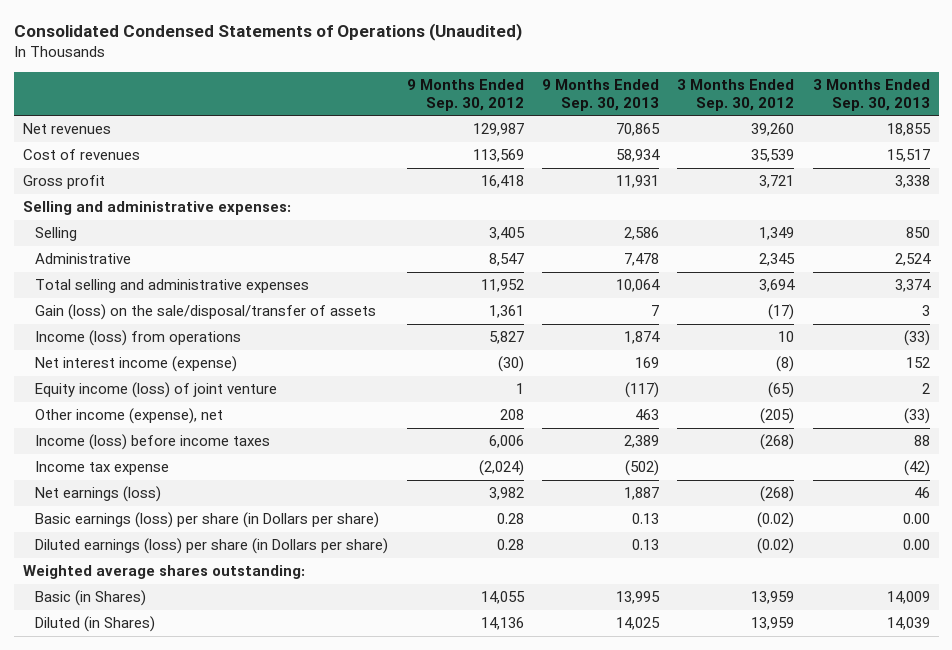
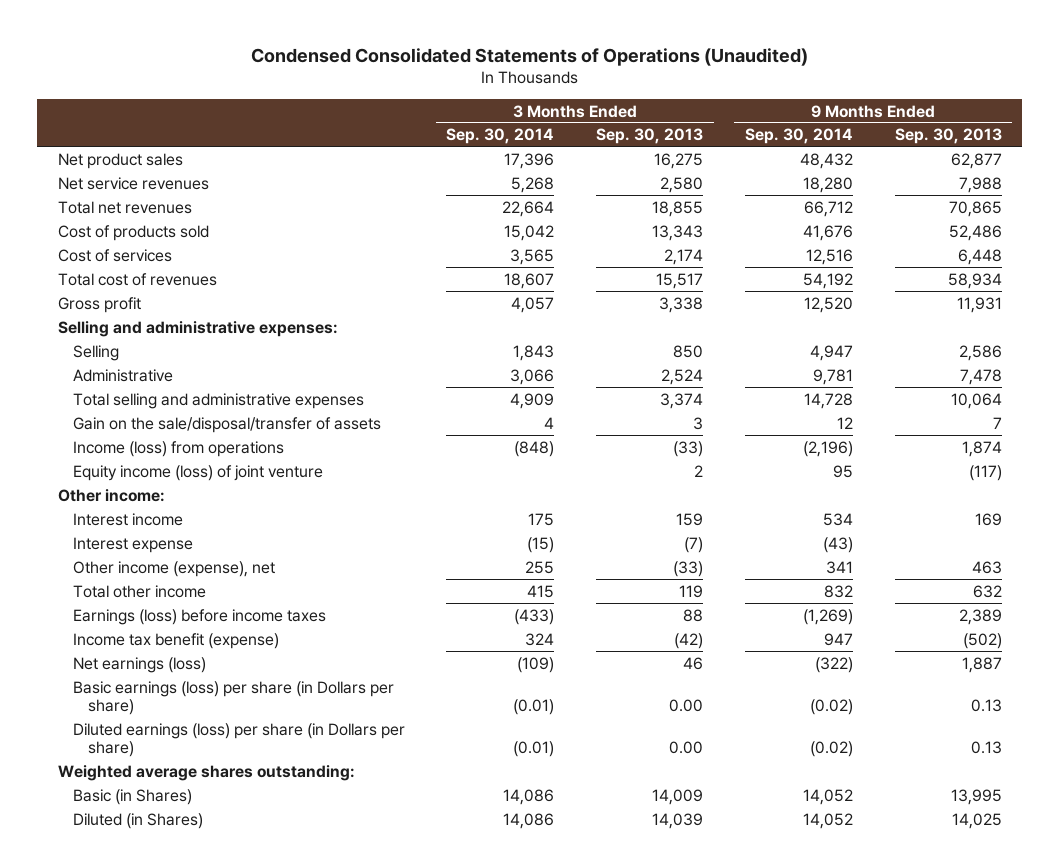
- Consolidated Condensed Statements of Operations (Unaudited)
+ Condensed Consolidated Statements of Operations (Unaudited)
- | 9 Months Ended Sep. 30, 2012 | 9 Months Ended Sep. 30, 2013 | 3 Months Ended Sep. 30, 2012 | 3 Months Ended Sep. 30, 2013
+ | 3 Months Ended Sep. 30, 2014 | 3 Months Ended Sep. 30, 2013 | 9 Months Ended Sep. 30, 2014 | 9 Months Ended Sep. 30, 2013
- Net revenues | 129,987 | 70,865 | 39,260 | 18,855
- Cost of revenues | 113,569 | 58,934 | 35,539 | 15,517
+ Net product sales | 17,396 | 16,275 | 48,432 | 62,877
+ Net service revenues | 5,268 | 2,580 | 18,280 | 7,988
+ Total net revenues | 22,664 | 18,855 | 66,712 | 70,865
+ Cost of products sold | 15,042 | 13,343 | 41,676 | 52,486
+ Cost of services | 3,565 | 2,174 | 12,516 | 6,448
+ Total cost of revenues | 18,607 | 15,517 | 54,192 | 58,934
- Gain (loss) on the sale/disposal/transfer of assets | 1,361 | 7 | (17) | 3
+ Gain on the sale/disposal/transfer of assets | 4 | 3 | 12 | 7
- Net interest income (expense) | (30) | 169 | (8) | 152
+ Other income:
+ Interest income | 175 | 159 | 534 | 169
+ Interest expense | (15) | (7) | (43) |
- Income (loss) before income taxes | 6,006 | 2,389 | (268) | 88
- Income tax expense | (2,024) | (502) | | (42)
+ Total other income | 415 | 119 | 832 | 632
+ Earnings (loss) before income taxes | (433) | 88 | (1,269) | 2,389
+ Income tax benefit (expense) | 324 | (42) | 947 | (502)

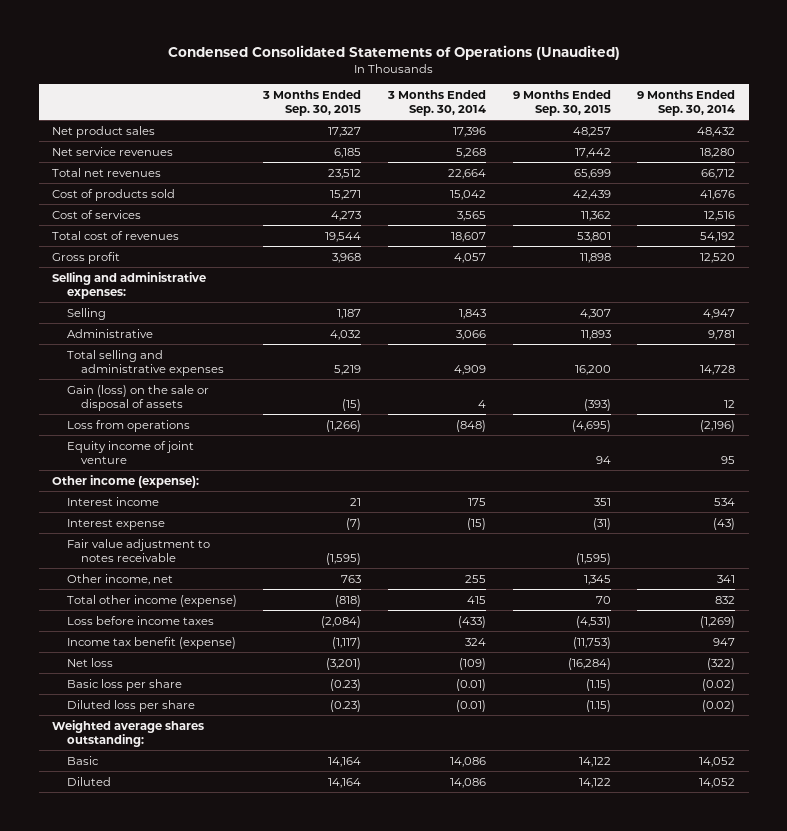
- | 3 Months Ended Sep. 30, 2014 | 3 Months Ended Sep. 30, 2013 | 9 Months Ended Sep. 30, 2014 | 9 Months Ended Sep. 30, 2013
+ | 3 Months Ended Sep. 30, 2015 | 3 Months Ended Sep. 30, 2014 | 9 Months Ended Sep. 30, 2015 | 9 Months Ended Sep. 30, 2014
- Gain on the sale/disposal/transfer of assets | 4 | 3 | 12 | 7
- Income (loss) from operations | (848) | (33) | (2,196) | 1,874
- Equity income (loss) of joint venture | | 2 | 95 | (117)
- Other income:
+ Gain (loss) on the sale or disposal of assets | (15) | 4 | (393) | 12
+ Loss from operations | (1,266) | (848) | (4,695) | (2,196)
+ Equity income of joint venture | | | 94 | 95
+ Other income (expense):
- Other income (expense), net | 255 | (33) | 341 | 463
- Total other income | 415 | 119 | 832 | 632
- Earnings (loss) before income taxes | (433) | 88 | (1,269) | 2,389
+ Fair value adjustment to notes receivable | (1,595) | | (1,595) |
+ Other income, net | 763 | 255 | 1,345 | 341
+ Total other income (expense) | (818) | 415 | 70 | 832
+ Loss before income taxes | (2,084) | (433) | (4,531) | (1,269)
- Net earnings (loss) | (109) | 46 | (322) | 1,887
- Basic earnings (loss) per share (in Dollars per share) | (0.01) | 0.00 | (0.02) | 0.13
- Diluted earnings (loss) per share (in Dollars per share) | (0.01) | 0.00 | (0.02) | 0.13
+ Net loss | (3,201) | (109) | (16,284) | (322)
+ Basic loss per share | (0.23) | (0.01) | (1.15) | (0.02)
+ Diluted loss per share | (0.23) | (0.01) | (1.15) | (0.02)
- Basic (in Shares) | 14,086 | 14,009 | 14,052 | 13,995
- Diluted (in Shares) | 14,086 | 14,039 | 14,052 | 14,025
+ Basic | 14,164 | 14,086 | 14,122 | 14,052
+ Diluted | 14,164 | 14,086 | 14,122 | 14,052

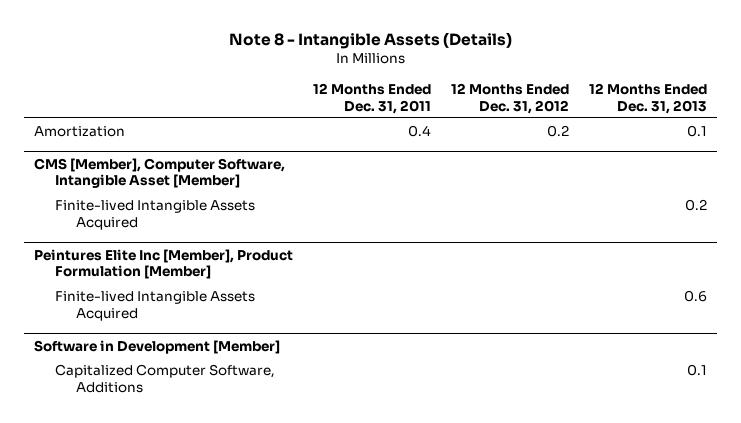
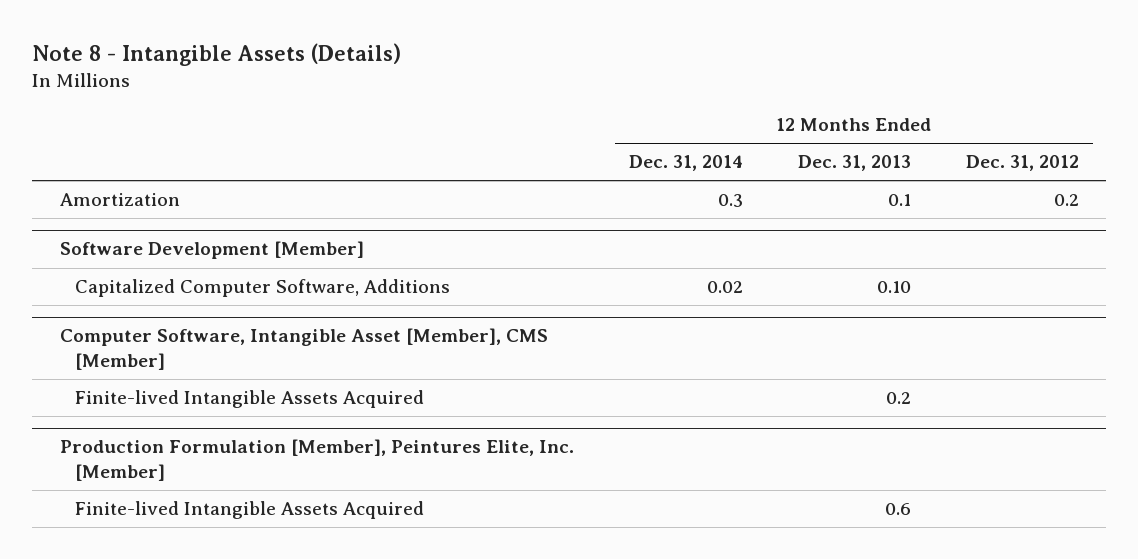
- | 12 Months Ended Dec. 31, 2011 | 12 Months Ended Dec. 31, 2012 | 12 Months Ended Dec. 31, 2013
+ | 12 Months Ended Dec. 31, 2014 | 12 Months Ended Dec. 31, 2013 | 12 Months Ended Dec. 31, 2012
- CMS [Member], Computer Software, Intangible Asset [Member]
+ Software Development [Member]
+ Capitalized Computer Software, Additions | 0.02 | 0.10 |
+ Computer Software, Intangible Asset [Member], CMS [Member]
- Peintures Elite Inc [Member], Product Formulation [Member]
+ Production Formulation [Member], Peintures Elite, Inc. [Member]
- Software in Development [Member]
- Capitalized Computer Software, Additions | | | 0.1

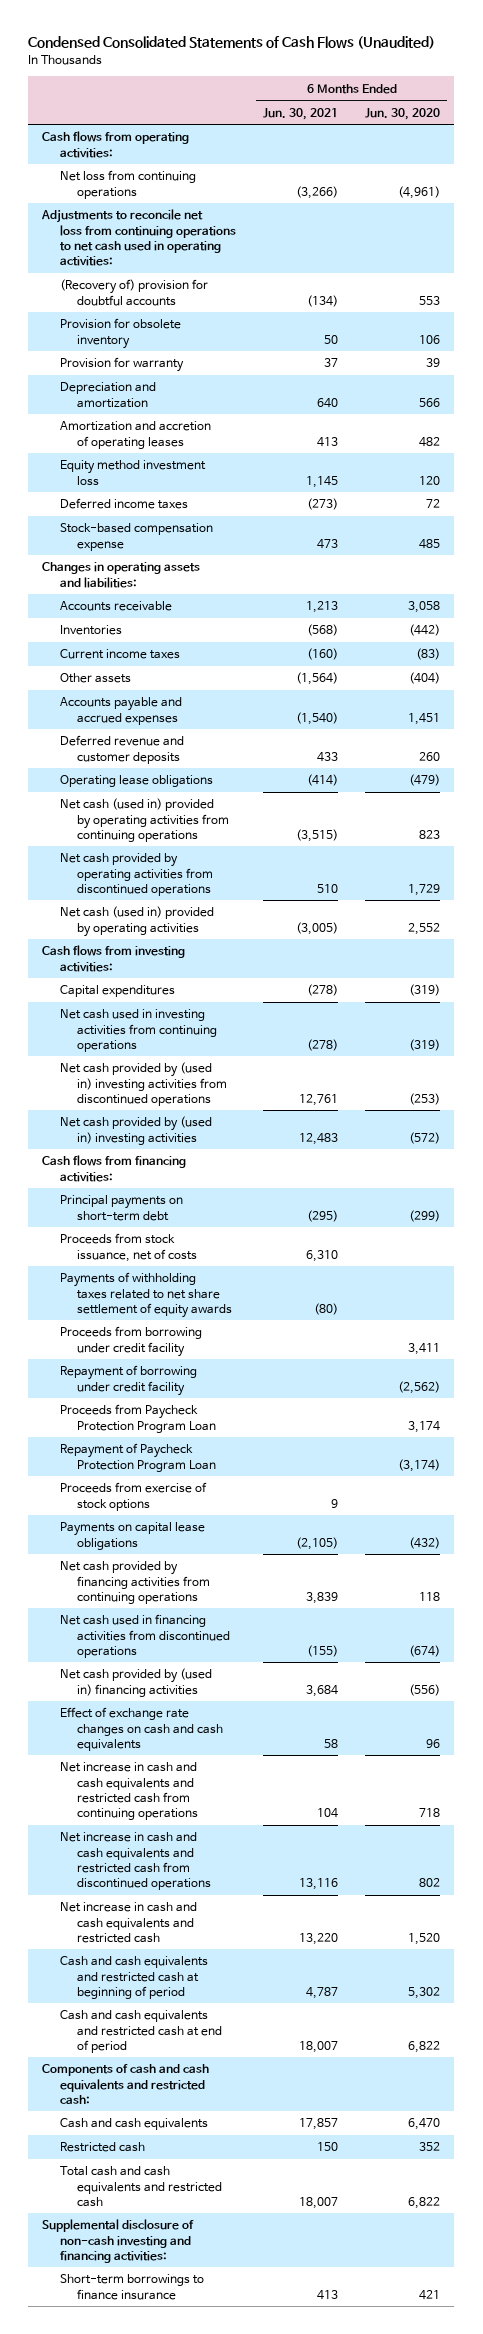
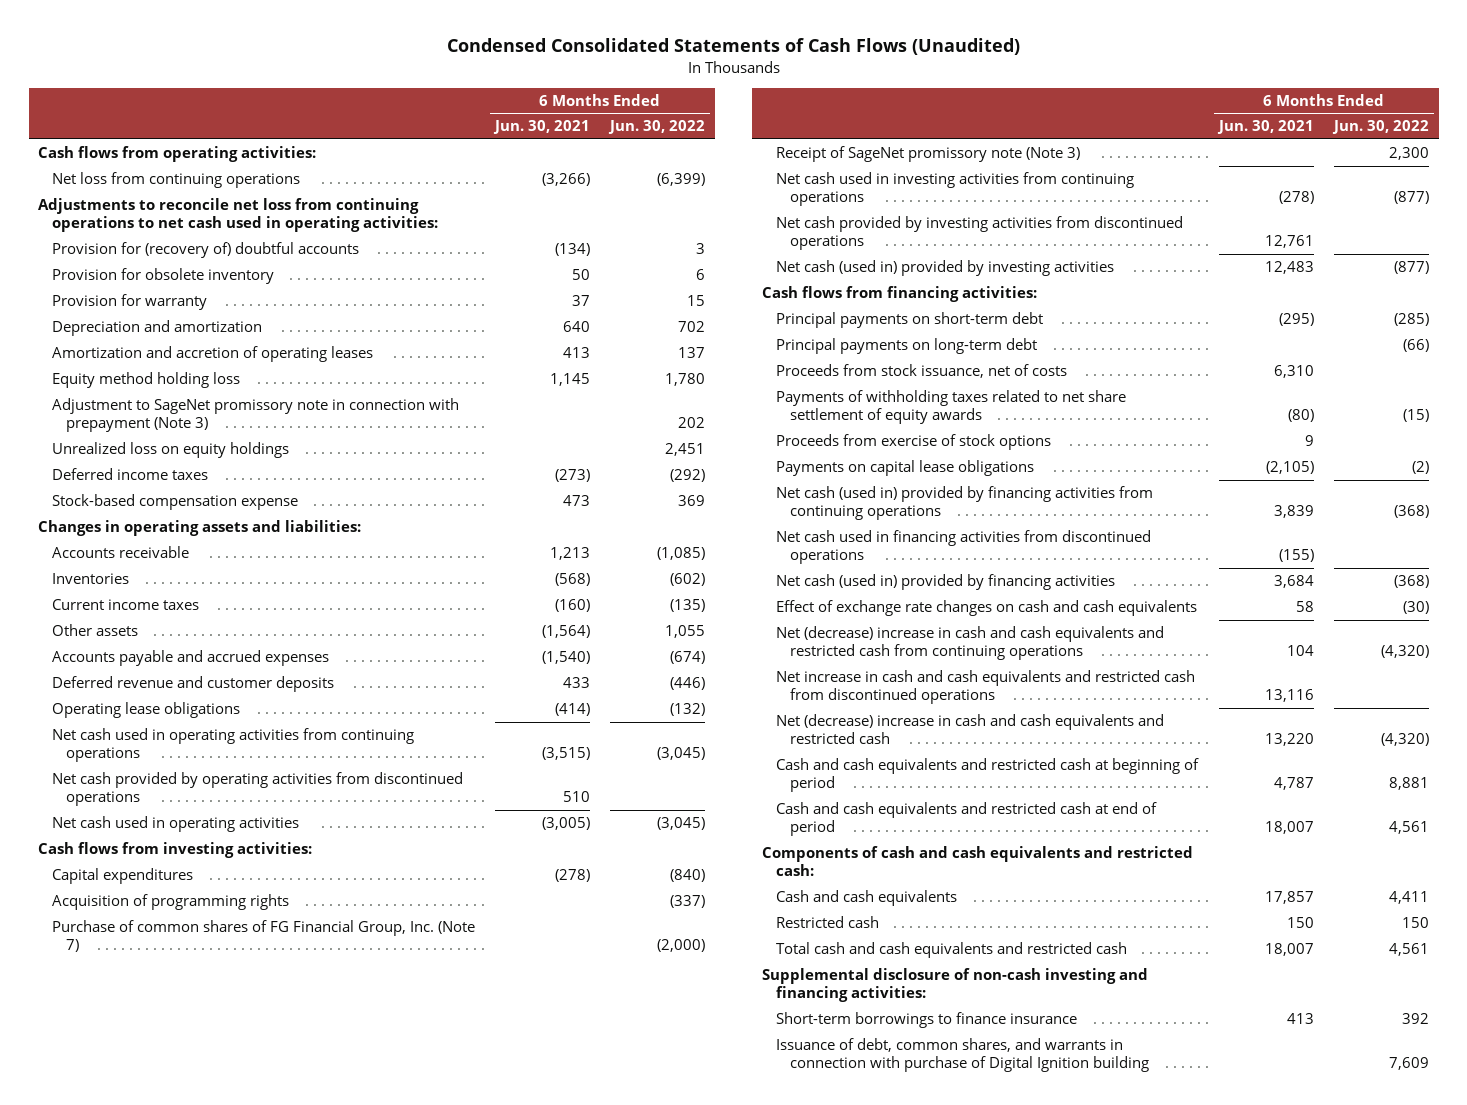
- | 6 Months Ended Jun. 30, 2021 | 6 Months Ended Jun. 30, 2020
+ | 6 Months Ended Jun. 30, 2021 | 6 Months Ended Jun. 30, 2022
- (Recovery of) provision for doubtful accounts | (134) | 553
+ Provision for (recovery of) doubtful accounts | (134) | 3
- Equity method investment loss | 1,145 | 120
+ Equity method holding loss | 1,145 | 1,780
+ Adjustment to SageNet promissory note in connection with prepayment (Note 3) | | 202
+ Unrealized loss on equity holdings | | 2,451
- Net cash (used in) provided by operating activities from continuing operations | (3,515) | 823
+ Net cash used in operating activities from continuing operations | (3,515) | (3,045)
- Net cash (used in) provided by operating activities | (3,005) | 2,552
+ Net cash used in operating activities | (3,005) | (3,045)
+ Acquisition of programming rights | | (337)
+ Purchase of common shares of FG Financial Group, Inc. (Note 7) | | (2,000)
+ Receipt of SageNet promissory note (Note 3) | | 2,300
- Net cash provided by (used in) investing activities from discontinued operations | 12,761 | (253)
- Net cash provided by (used in) investing activities | 12,483 | (572)
+ Net cash provided by investing activities from discontinued operations | 12,761 |
+ Net cash (used in) provided by investing activities | 12,483 | (877)
+ Principal payments on long-term debt | | (66)
- Proceeds from borrowing under credit facility | | 3,411
- Repayment of borrowing under credit facility | | (2,562)
- Proceeds from Paycheck Protection Program Loan | | 3,174
- Repayment of Paycheck Protection Program Loan | | (3,174)
- Net cash provided by financing activities from continuing operations | 3,839 | 118
+ Net cash (used in) provided by financing activities from continuing operations | 3,839 | (368)
- Net cash provided by (used in) financing activities | 3,684 | (556)
+ Net cash (used in) provided by financing activities | 3,684 | (368)
- Net increase in cash and cash equivalents and restricted cash from continuing operations | 104 | 718
+ Net (decrease) increase in cash and cash equivalents and restricted cash from continuing operations | 104 | (4,320)
- Net increase in cash and cash equivalents and restricted cash | 13,220 | 1,520
+ Net (decrease) increase in cash and cash equivalents and restricted cash | 13,220 | (4,320)
+ Issuance of debt, common shares, and warrants in connection with purchase of Digital Ignition building | | 7,609

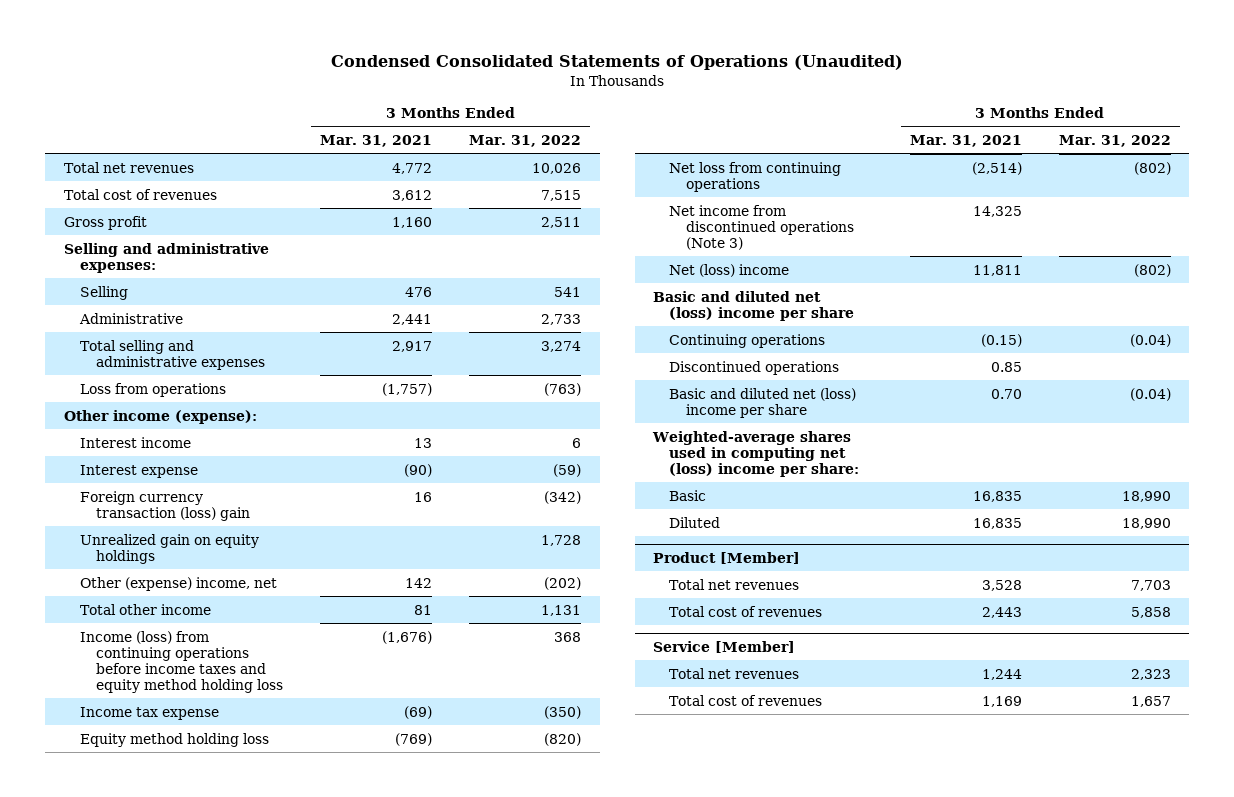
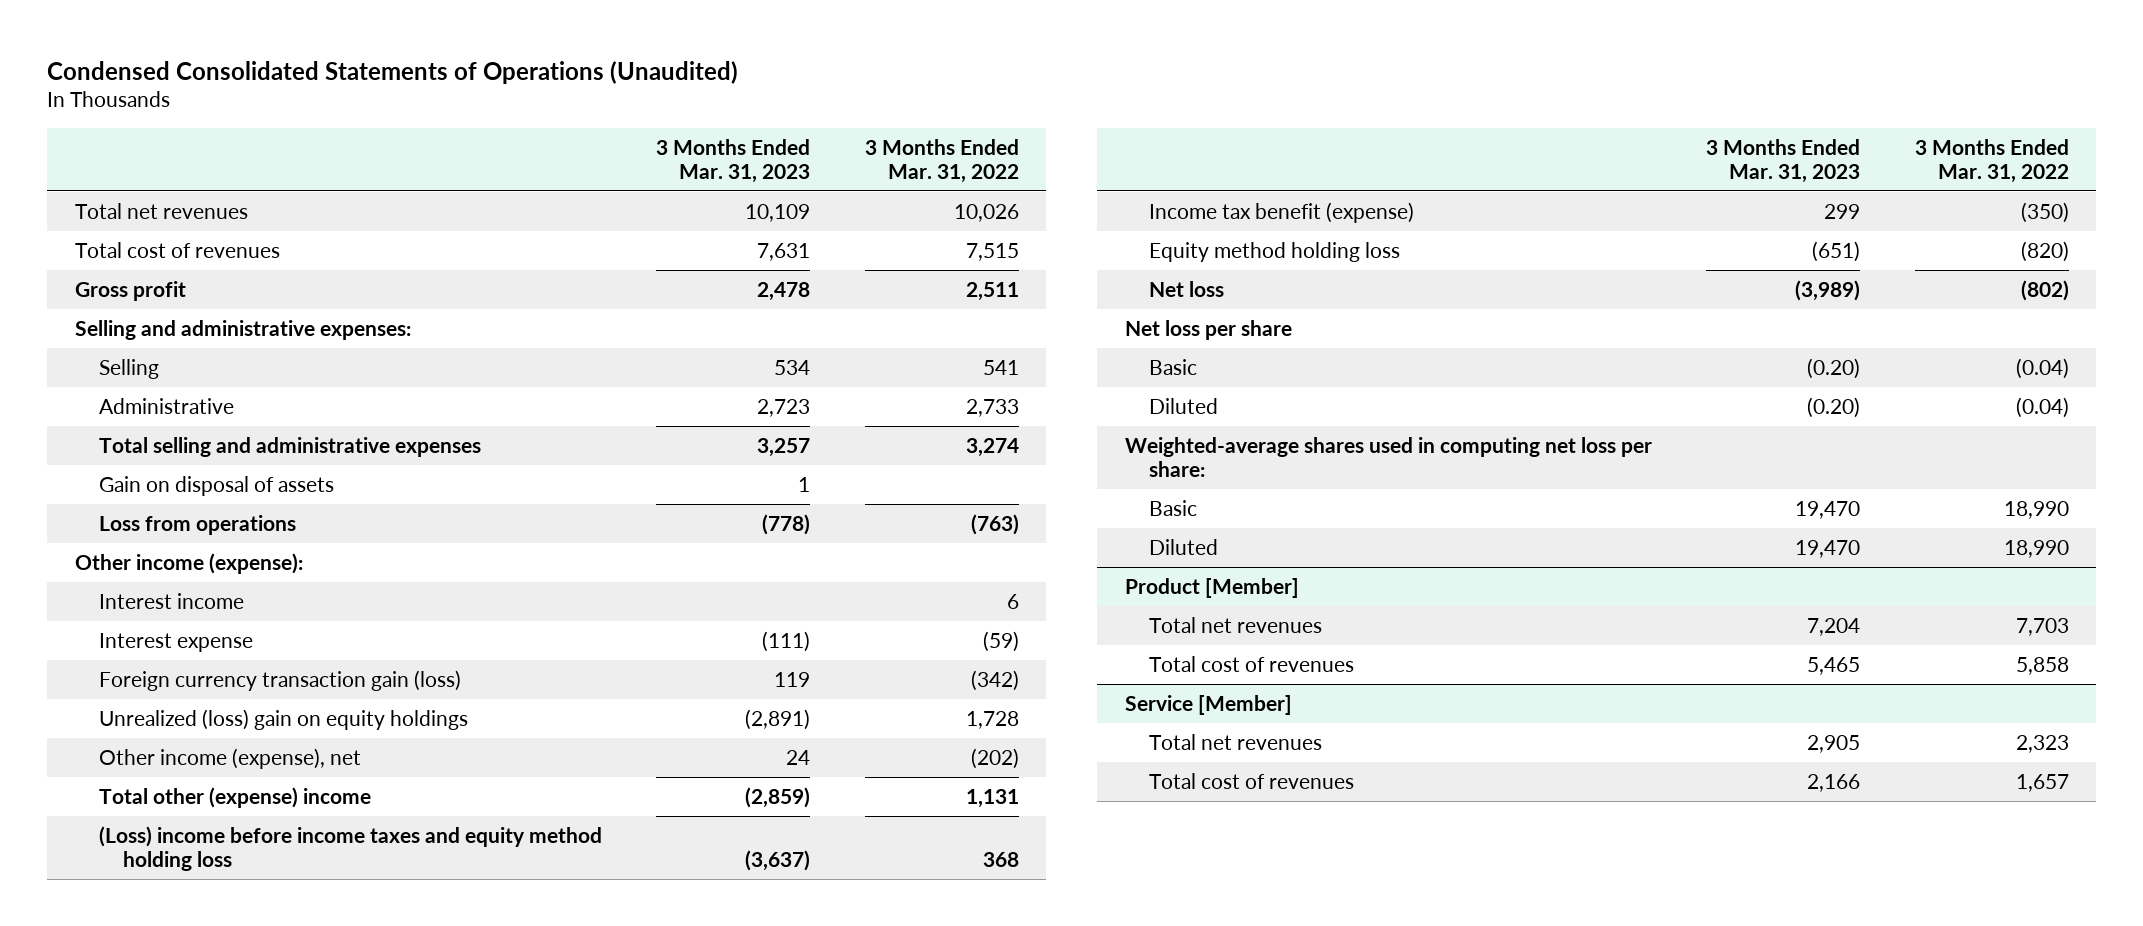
- | 3 Months Ended Mar. 31, 2021 | 3 Months Ended Mar. 31, 2022
+ | 3 Months Ended Mar. 31, 2023 | 3 Months Ended Mar. 31, 2022
+ Gain on disposal of assets | 1 |
- Foreign currency transaction (loss) gain | 16 | (342)
- Unrealized gain on equity holdings | | 1,728
- Other (expense) income, net | 142 | (202)
- Total other income | 81 | 1,131
- Income (loss) from continuing operations before income taxes and equity method holding loss | (1,676) | 368
- Income tax expense | (69) | (350)
+ Foreign currency transaction gain (loss) | 119 | (342)
+ Unrealized (loss) gain on equity holdings | (2,891) | 1,728
+ Other income (expense), net | 24 | (202)
+ Total other (expense) income | (2,859) | 1,131
+ (Loss) income before income taxes and equity method holding loss | (3,637) | 368
+ Income tax benefit (expense) | 299 | (350)
- Net loss from continuing operations | (2,514) | (802)
- Net income from discontinued operations (Note 3) | 14,325 |
- Net (loss) income | 11,811 | (802)
- Basic and diluted net (loss) income per share
- Continuing operations | (0.15) | (0.04)
- Discontinued operations | 0.85 |
- Basic and diluted net (loss) income per share | 0.70 | (0.04)
- Weighted-average shares used in computing net (loss) income per share:
+ Net loss | (3,989) | (802)
+ Net loss per share
+ Basic | (0.20) | (0.04)
+ Diluted | (0.20) | (0.04)
+ Weighted-average shares used in computing net loss per share:

